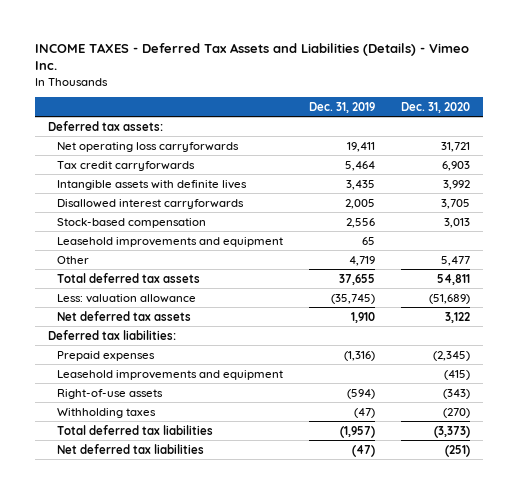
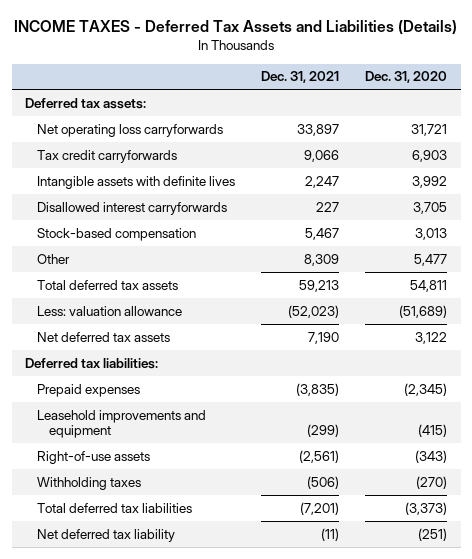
- INCOME TAXES - Deferred Tax Assets and Liabilities (Details) - Vimeo Inc.
+ INCOME TAXES - Deferred Tax Assets and Liabilities (Details)
- | Dec. 31, 2019 | Dec. 31, 2020
+ | Dec. 31, 2021 | Dec. 31, 2020
- Leasehold improvements and equipment | 65 |
- Net deferred tax liabilities | (47) | (251)
+ Net deferred tax liability | (11) | (251)

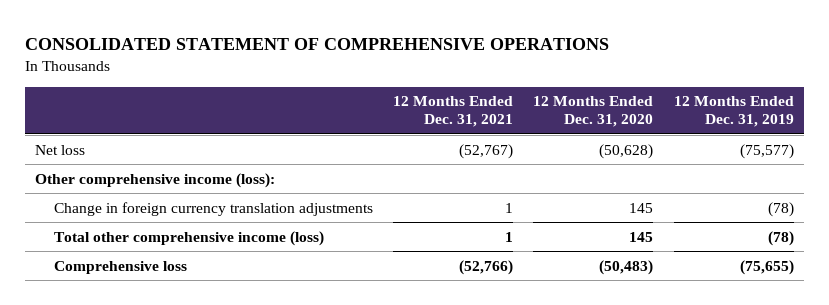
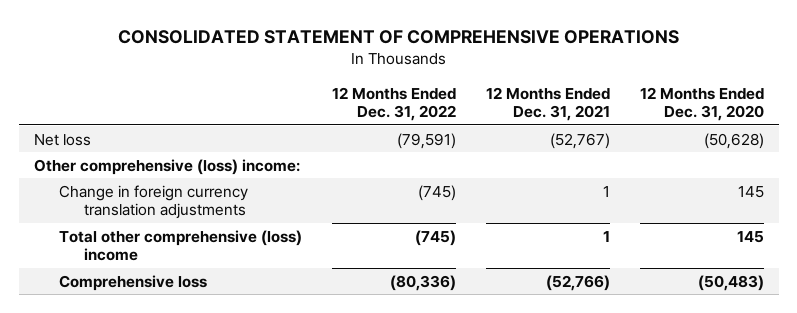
- | 12 Months Ended Dec. 31, 2021 | 12 Months Ended Dec. 31, 2020 | 12 Months Ended Dec. 31, 2019
+ | 12 Months Ended Dec. 31, 2022 | 12 Months Ended Dec. 31, 2021 | 12 Months Ended Dec. 31, 2020
- Other comprehensive income (loss):
+ Other comprehensive (loss) income:
- Total other comprehensive income (loss) | 1 | 145 | (78)
+ Total other comprehensive (loss) income | (745) | 1 | 145

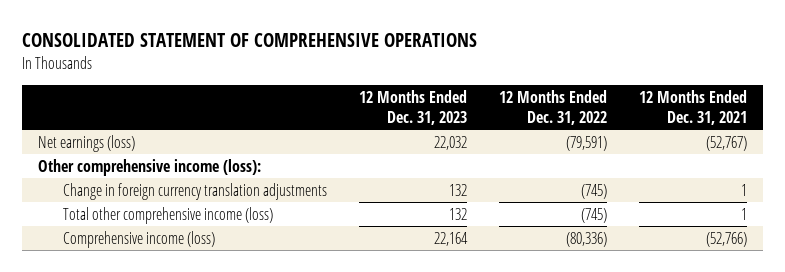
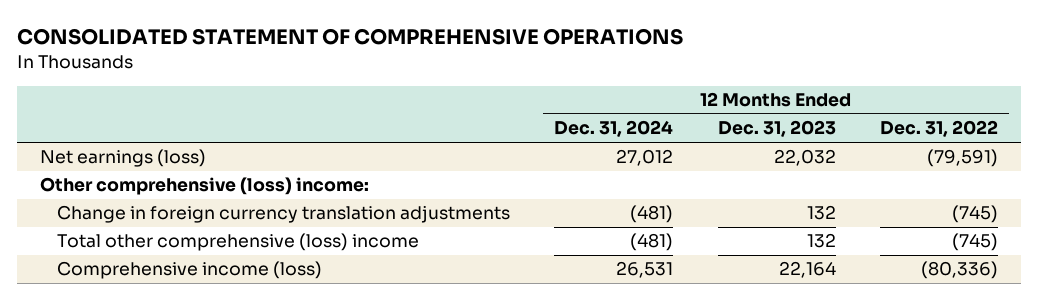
- | 12 Months Ended Dec. 31, 2023 | 12 Months Ended Dec. 31, 2022 | 12 Months Ended Dec. 31, 2021
+ | 12 Months Ended Dec. 31, 2024 | 12 Months Ended Dec. 31, 2023 | 12 Months Ended Dec. 31, 2022
- Other comprehensive income (loss):
+ Other comprehensive (loss) income:
- Total other comprehensive income (loss) | 132 | (745) | 1
+ Total other comprehensive (loss) income | (481) | 132 | (745)

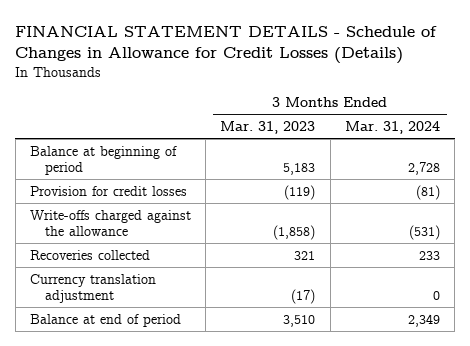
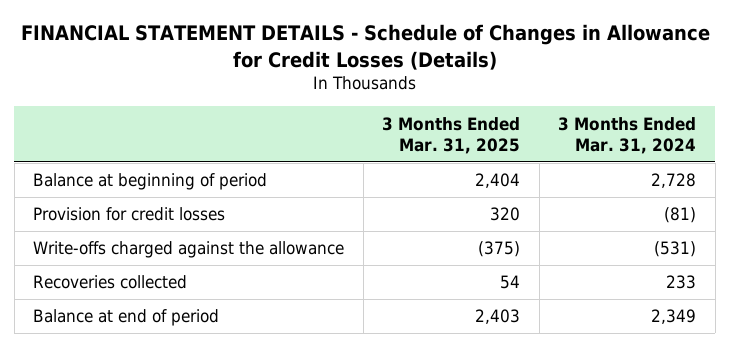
- | 3 Months Ended Mar. 31, 2023 | 3 Months Ended Mar. 31, 2024
+ | 3 Months Ended Mar. 31, 2025 | 3 Months Ended Mar. 31, 2024
- Currency translation adjustment | (17) | 0

